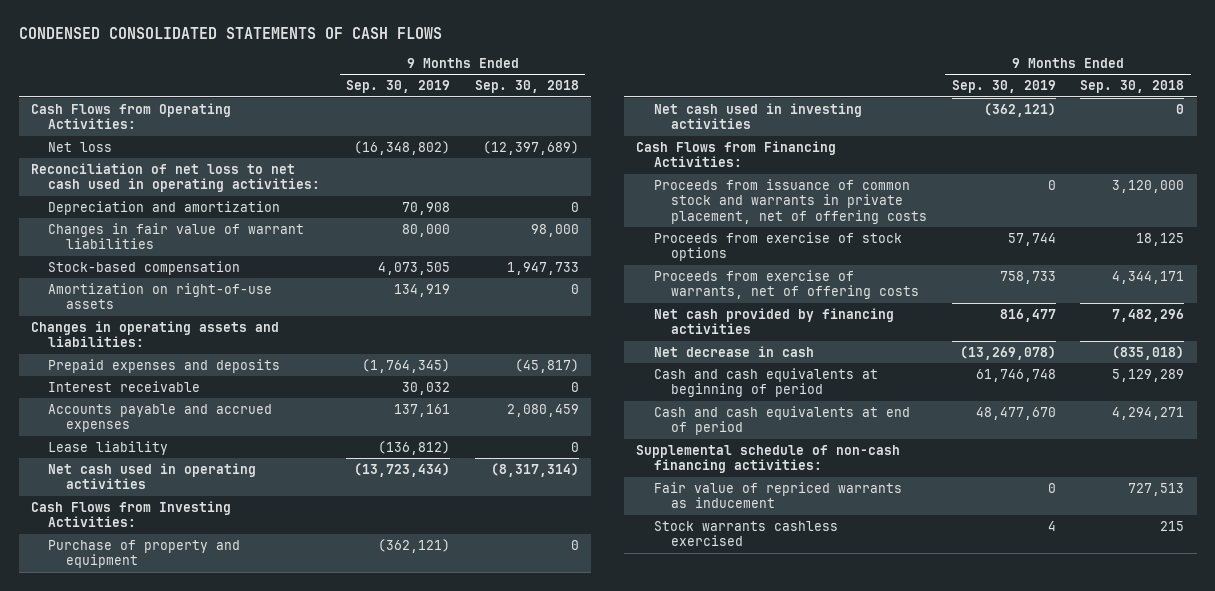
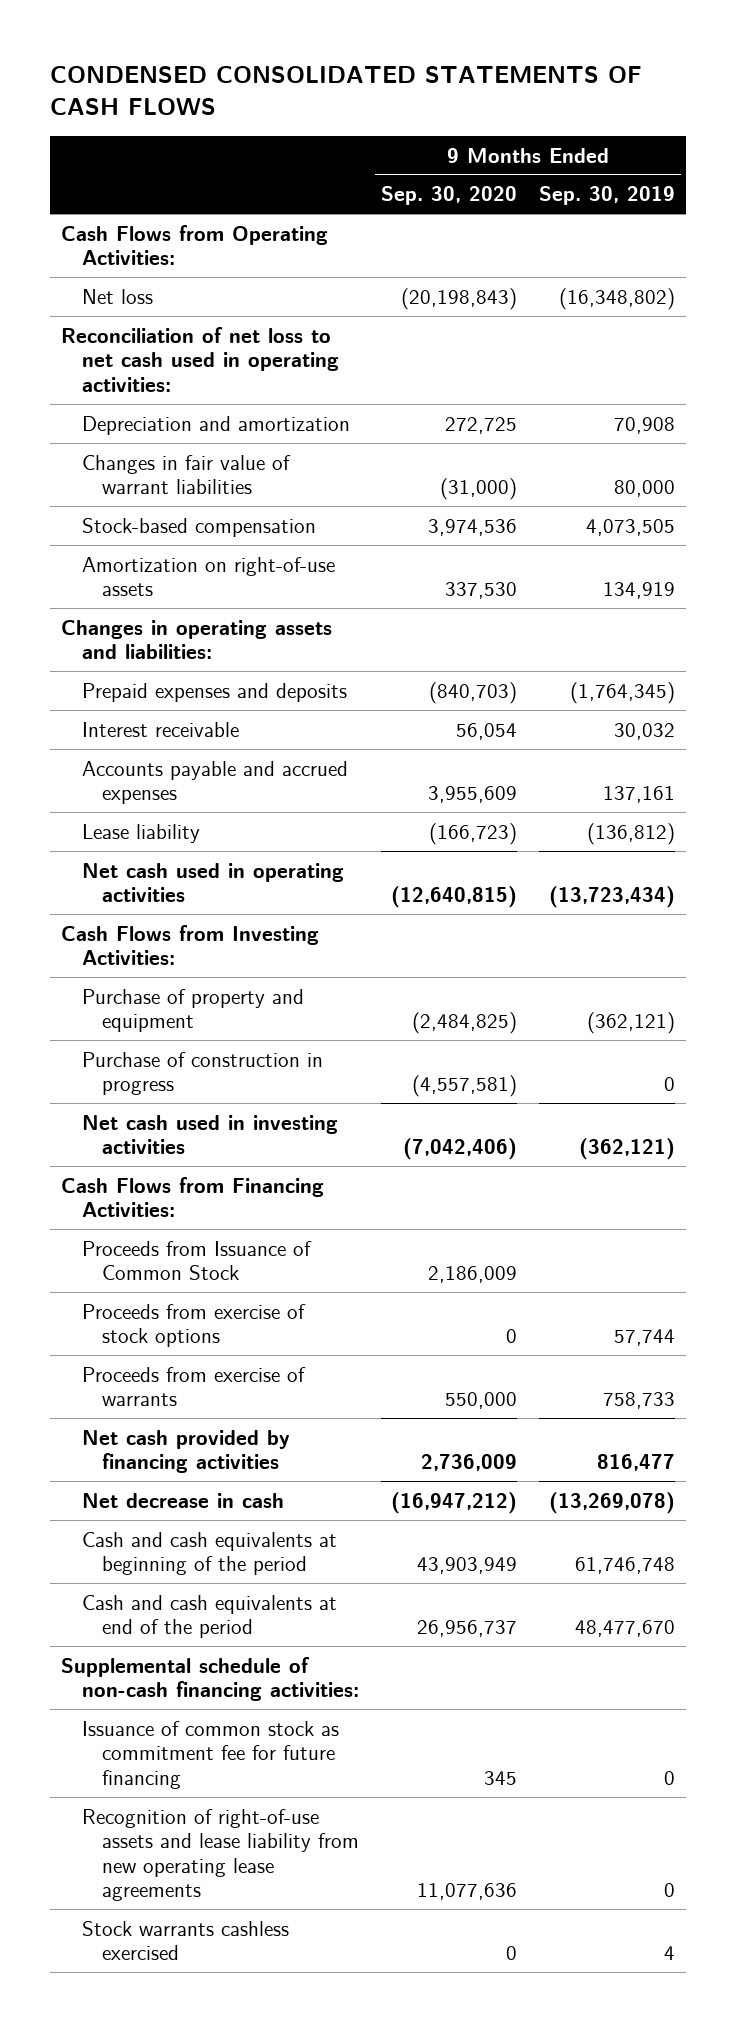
- | 9 Months Ended Sep. 30, 2019 | 9 Months Ended Sep. 30, 2018
+ | 9 Months Ended Sep. 30, 2020 | 9 Months Ended Sep. 30, 2019
+ Purchase of construction in progress | (4,557,581) | 0
- Proceeds from issuance of common stock and warrants in private placement, net of offering costs | 0 | 3,120,000
+ Proceeds from Issuance of Common Stock | 2,186,009 |
- Proceeds from exercise of warrants, net of offering costs | 758,733 | 4,344,171
+ Proceeds from exercise of warrants | 550,000 | 758,733
- Cash and cash equivalents at beginning of period | 61,746,748 | 5,129,289
- Cash and cash equivalents at end of period | 48,477,670 | 4,294,271
+ Cash and cash equivalents at beginning of the period | 43,903,949 | 61,746,748
+ Cash and cash equivalents at end of the period | 26,956,737 | 48,477,670
- Fair value of repriced warrants as inducement | 0 | 727,513
+ Issuance of common stock as commitment fee for future financing | 345 | 0
+ Recognition of right-of-use assets and lease liability from new operating lease agreements | 11,077,636 | 0

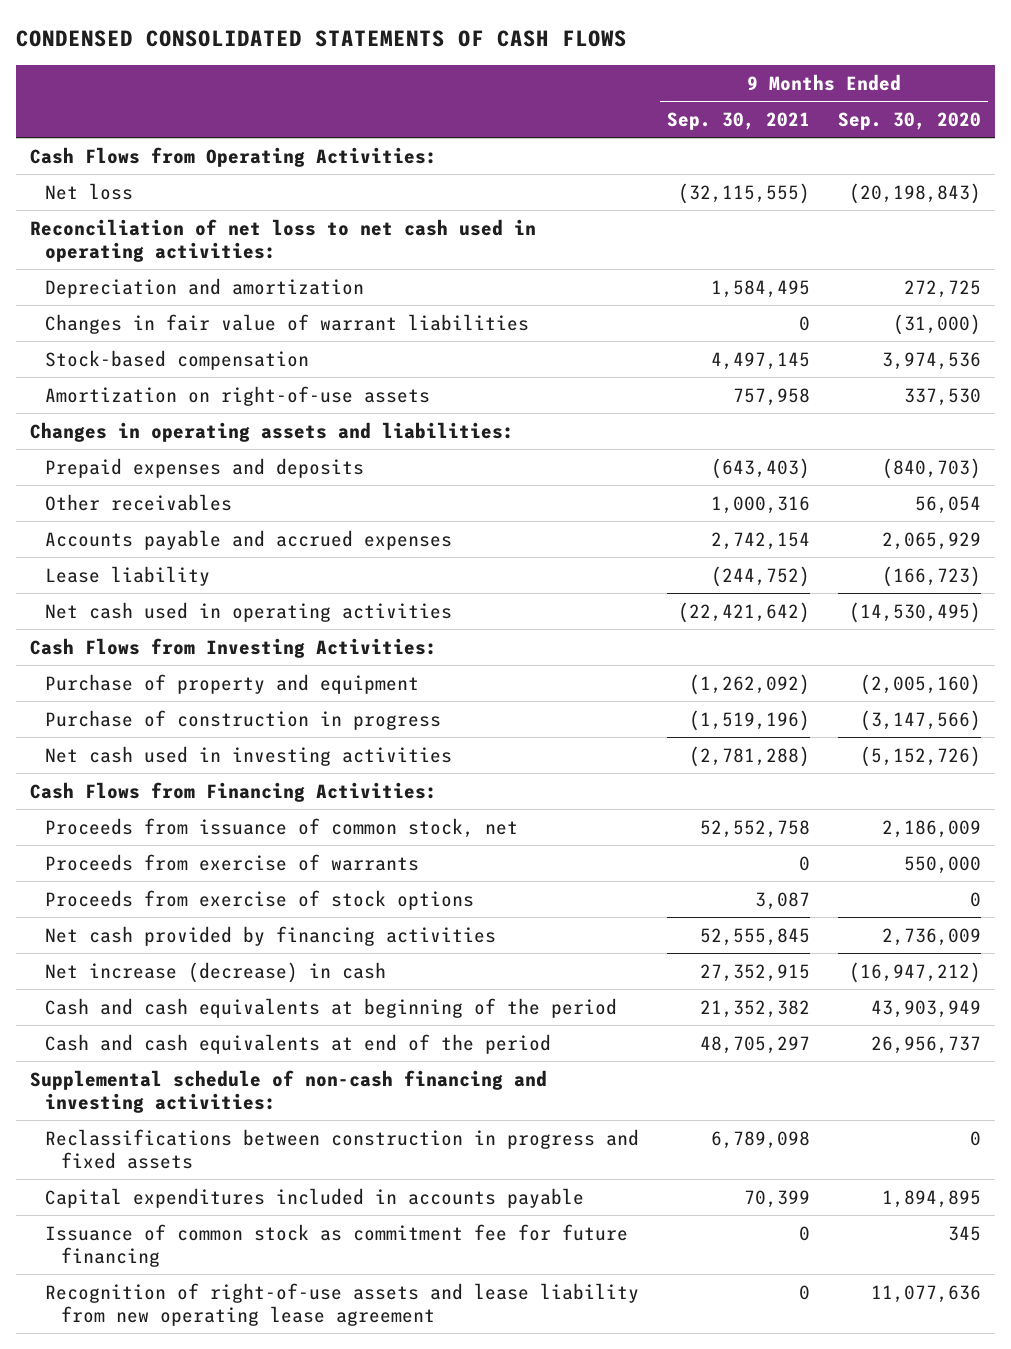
- | 9 Months Ended Sep. 30, 2020 | 9 Months Ended Sep. 30, 2019
+ | 9 Months Ended Sep. 30, 2021 | 9 Months Ended Sep. 30, 2020
- Interest receivable | 56,054 | 30,032
- Accounts payable and accrued expenses | 3,955,609 | 137,161
+ Other receivables | 1,000,316 | 56,054
+ Accounts payable and accrued expenses | 2,742,154 | 2,065,929
- Net cash used in operating activities | (12,640,815) | (13,723,434)
+ Net cash used in operating activities | (22,421,642) | (14,530,495)
- Purchase of property and equipment | (2,484,825) | (362,121)
- Purchase of construction in progress | (4,557,581) | 0
- Net cash used in investing activities | (7,042,406) | (362,121)
+ Purchase of property and equipment | (1,262,092) | (2,005,160)
+ Purchase of construction in progress | (1,519,196) | (3,147,566)
+ Net cash used in investing activities | (2,781,288) | (5,152,726)
- Proceeds from Issuance of Common Stock | 2,186,009 |
+ Proceeds from issuance of common stock, net | 52,552,758 | 2,186,009
moved down: Proceeds from exercise of stock options | 3,087 | 0
- Net decrease in cash | (16,947,212) | (13,269,078)
+ Net increase (decrease) in cash | 27,352,915 | (16,947,212)
- Supplemental schedule of non-cash financing activities:
+ Supplemental schedule of non-cash financing and investing activities:
+ Reclassifications between construction in progress and fixed assets | 6,789,098 | 0
+ Capital expenditures included in accounts payable | 70,399 | 1,894,895
- Recognition of right-of-use assets and lease liability from new operating lease agreements | 11,077,636 | 0
- Stock warrants cashless exercised | 0 | 4
+ Recognition of right-of-use assets and lease liability from new operating lease agreement | 0 | 11,077,636

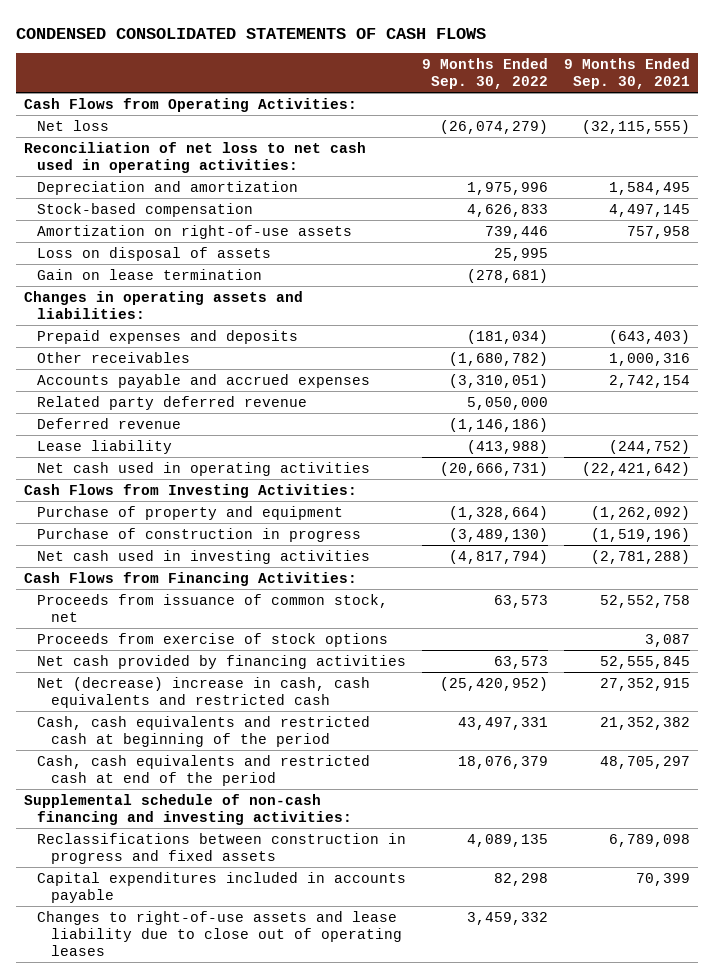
- | 9 Months Ended Sep. 30, 2021 | 9 Months Ended Sep. 30, 2020
+ | 9 Months Ended Sep. 30, 2022 | 9 Months Ended Sep. 30, 2021
- Changes in fair value of warrant liabilities | 0 | (31,000)
+ Loss on disposal of assets | 25,995 |
+ Gain on lease termination | (278,681) |
+ Related party deferred revenue | 5,050,000 |
+ Deferred revenue | (1,146,186) |
- Proceeds from exercise of warrants | 0 | 550,000
- Net increase (decrease) in cash | 27,352,915 | (16,947,212)
- Cash and cash equivalents at beginning of the period | 21,352,382 | 43,903,949
- Cash and cash equivalents at end of the period | 48,705,297 | 26,956,737
+ Net (decrease) increase in cash, cash equivalents and restricted cash | (25,420,952) | 27,352,915
+ Cash, cash equivalents and restricted cash at beginning of the period | 43,497,331 | 21,352,382
+ Cash, cash equivalents and restricted cash at end of the period | 18,076,379 | 48,705,297
- Issuance of common stock as commitment fee for future financing | 0 | 345
- Recognition of right-of-use assets and lease liability from new operating lease agreement | 0 | 11,077,636
+ Changes to right-of-use assets and lease liability due to close out of operating leases | 3,459,332 |

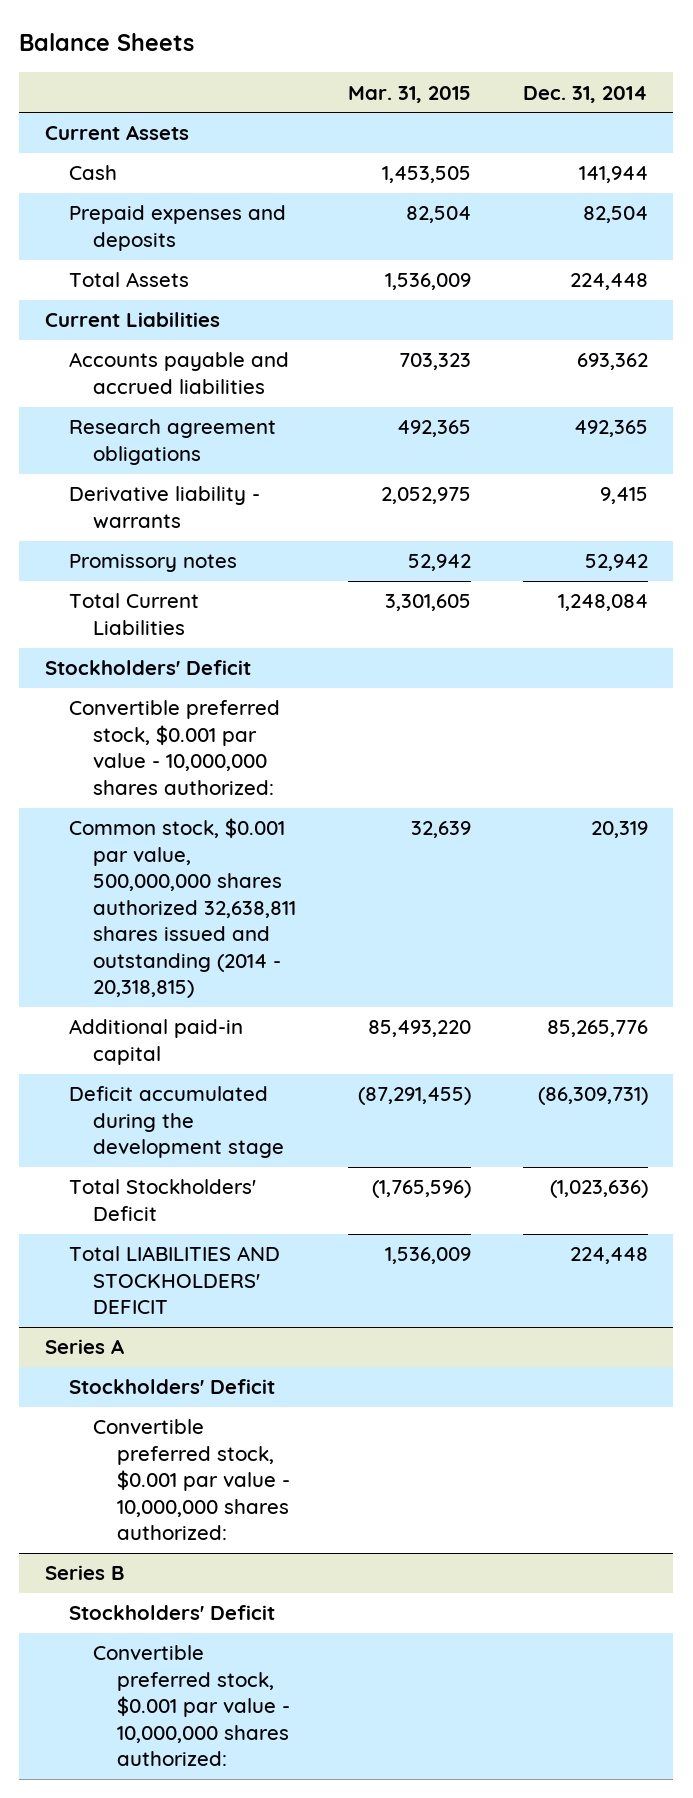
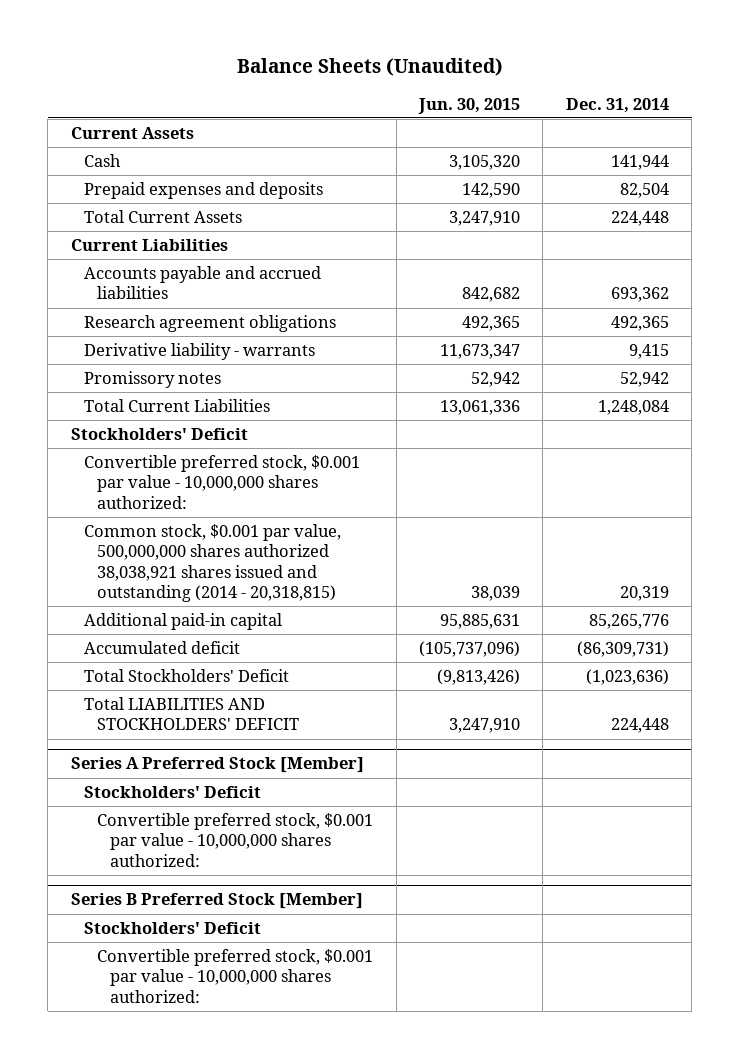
- Balance Sheets
+ Balance Sheets (Unaudited)
- | Mar. 31, 2015 | Dec. 31, 2014
+ | Jun. 30, 2015 | Dec. 31, 2014
- Total Assets | 1,536,009 | 224,448
+ Total Current Assets | 3,247,910 | 224,448
- Common stock, $0.001 par value, 500,000,000 shares authorized 32,638,811 shares issued and outstanding (2014 - 20,318,815) | 32,639 | 20,319
+ Common stock, $0.001 par value, 500,000,000 shares authorized 38,038,921 shares issued and outstanding (2014 - 20,318,815) | 38,039 | 20,319
- Deficit accumulated during the development stage | (87,291,455) | (86,309,731)
+ Accumulated deficit | (105,737,096) | (86,309,731)
- Series A
+ Series A Preferred Stock [Member]
- Series B
+ Series B Preferred Stock [Member]

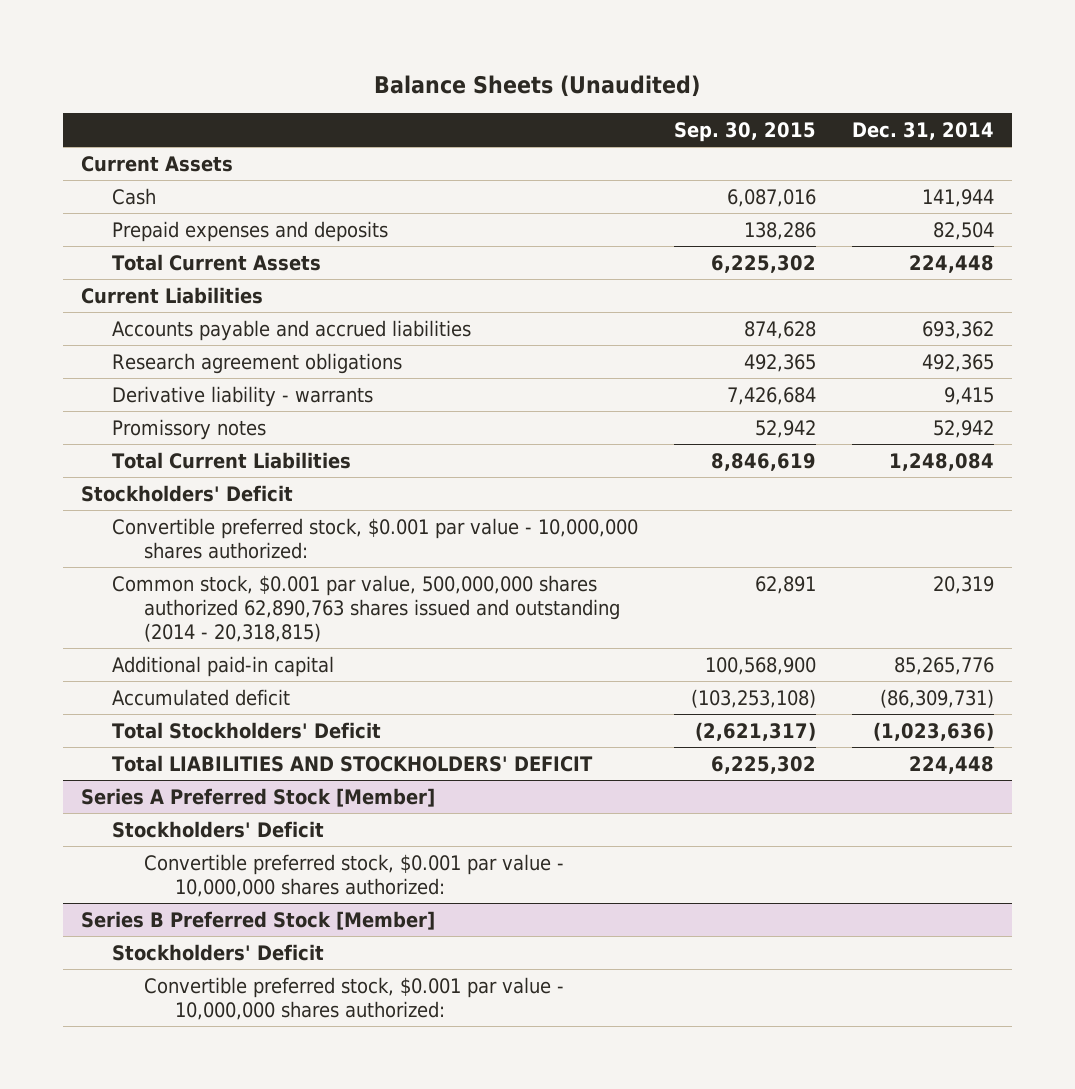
- | Jun. 30, 2015 | Dec. 31, 2014
+ | Sep. 30, 2015 | Dec. 31, 2014
- Common stock, $0.001 par value, 500,000,000 shares authorized 38,038,921 shares issued and outstanding (2014 - 20,318,815) | 38,039 | 20,319
+ Common stock, $0.001 par value, 500,000,000 shares authorized 62,890,763 shares issued and outstanding (2014 - 20,318,815) | 62,891 | 20,319

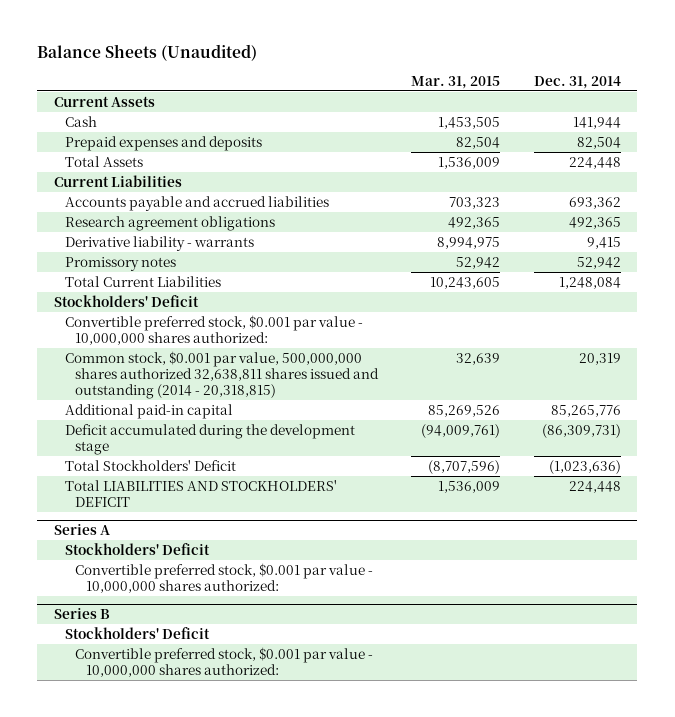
- | Sep. 30, 2015 | Dec. 31, 2014
+ | Mar. 31, 2015 | Dec. 31, 2014
- Total Current Assets | 6,225,302 | 224,448
+ Total Assets | 1,536,009 | 224,448
- Common stock, $0.001 par value, 500,000,000 shares authorized 62,890,763 shares issued and outstanding (2014 - 20,318,815) | 62,891 | 20,319
+ Common stock, $0.001 par value, 500,000,000 shares authorized 32,638,811 shares issued and outstanding (2014 - 20,318,815) | 32,639 | 20,319
- Accumulated deficit | (103,253,108) | (86,309,731)
+ Deficit accumulated during the development stage | (94,009,761) | (86,309,731)
- Series A Preferred Stock [Member]
+ Series A
- Series B Preferred Stock [Member]
+ Series B

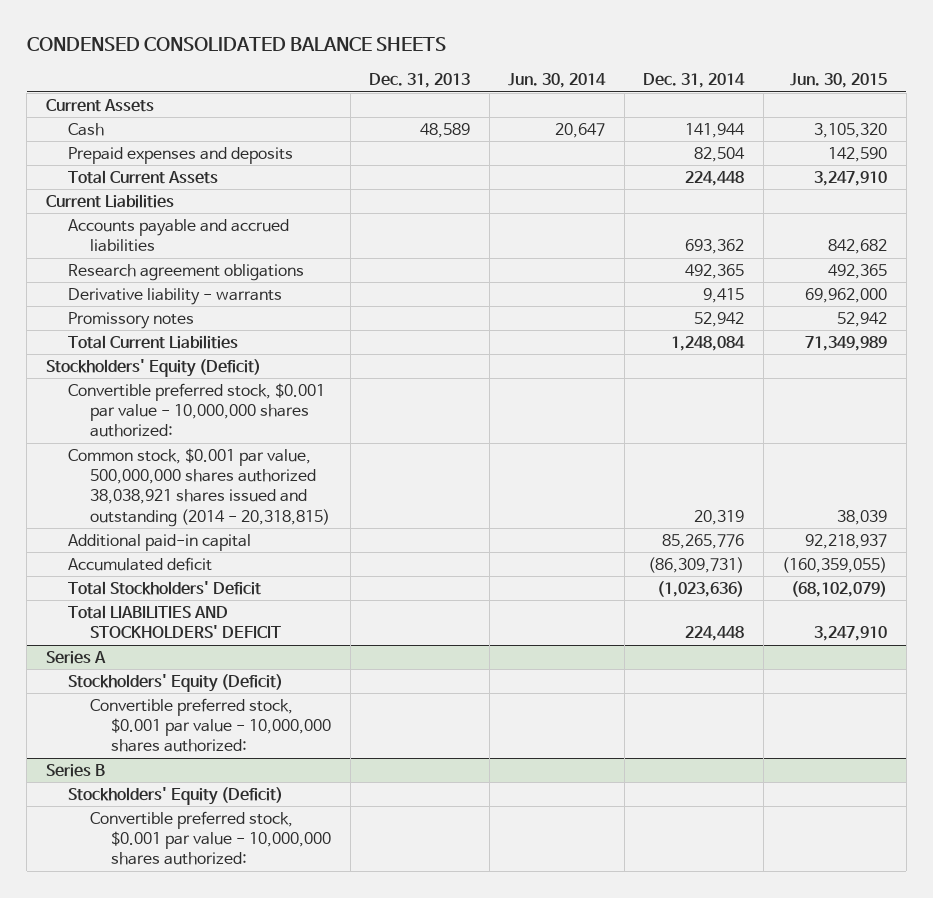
- Balance Sheets (Unaudited)
+ CONDENSED CONSOLIDATED BALANCE SHEETS
- | Mar. 31, 2015 | Dec. 31, 2014
+ | Dec. 31, 2013 | Jun. 30, 2014 | Dec. 31, 2014 | Jun. 30, 2015
- Total Assets | 1,536,009 | 224,448
+ Total Current Assets | | | 224,448 | 3,247,910
- Stockholders' Deficit
+ Stockholders' Equity (Deficit)
- Common stock, $0.001 par value, 500,000,000 shares authorized 32,638,811 shares issued and outstanding (2014 - 20,318,815) | 32,639 | 20,319
+ Common stock, $0.001 par value, 500,000,000 shares authorized 38,038,921 shares issued and outstanding (2014 - 20,318,815) | | | 20,319 | 38,039
- Deficit accumulated during the development stage | (94,009,761) | (86,309,731)
+ Accumulated deficit | | | (86,309,731) | (160,359,055)
@ Series A
- Stockholders' Deficit
+ Stockholders' Equity (Deficit)
@ Series B
- Stockholders' Deficit
+ Stockholders' Equity (Deficit)

